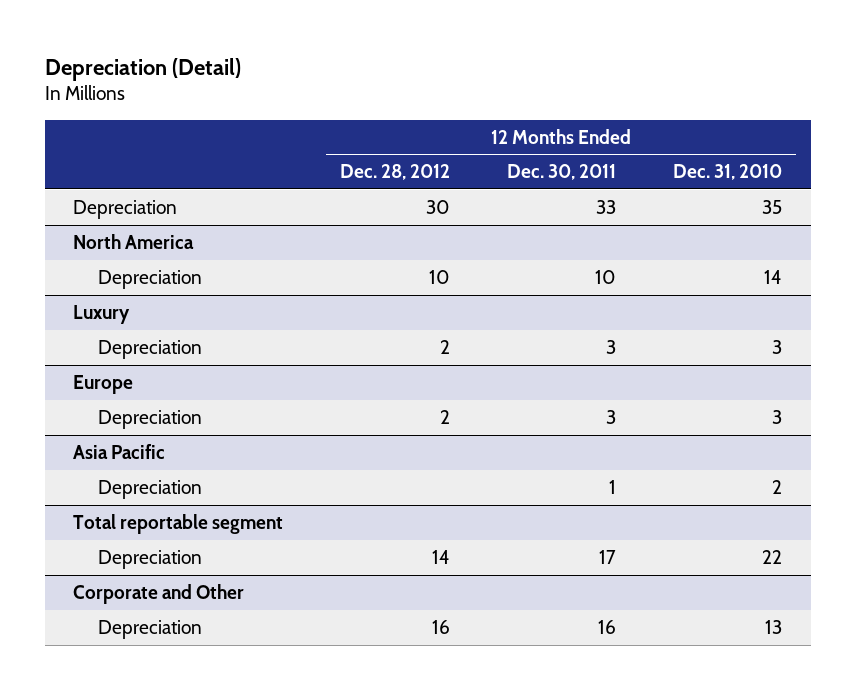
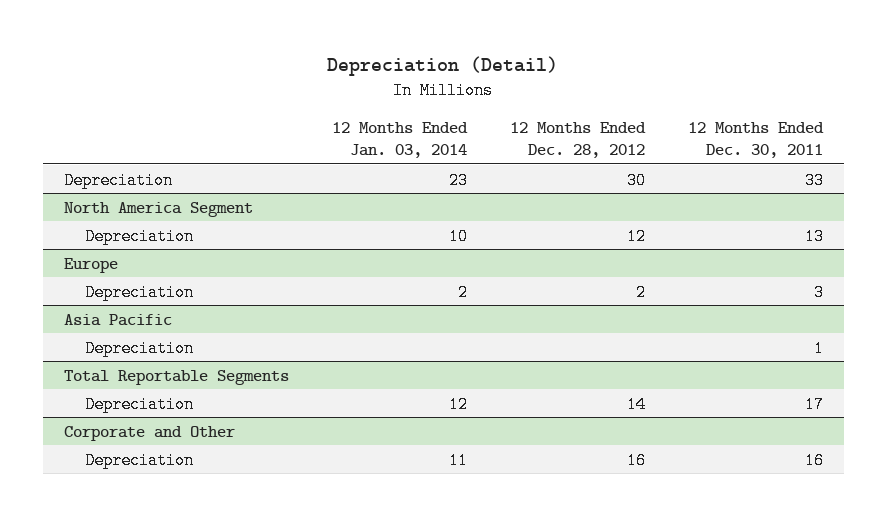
- | 12 Months Ended Dec. 28, 2012 | 12 Months Ended Dec. 30, 2011 | 12 Months Ended Dec. 31, 2010
+ | 12 Months Ended Jan. 03, 2014 | 12 Months Ended Dec. 28, 2012 | 12 Months Ended Dec. 30, 2011
- North America
- Depreciation | 10 | 10 | 14
- Luxury
- Depreciation | 2 | 3 | 3
+ North America Segment
+ Depreciation | 10 | 12 | 13
- Total reportable segment
+ Total Reportable Segments

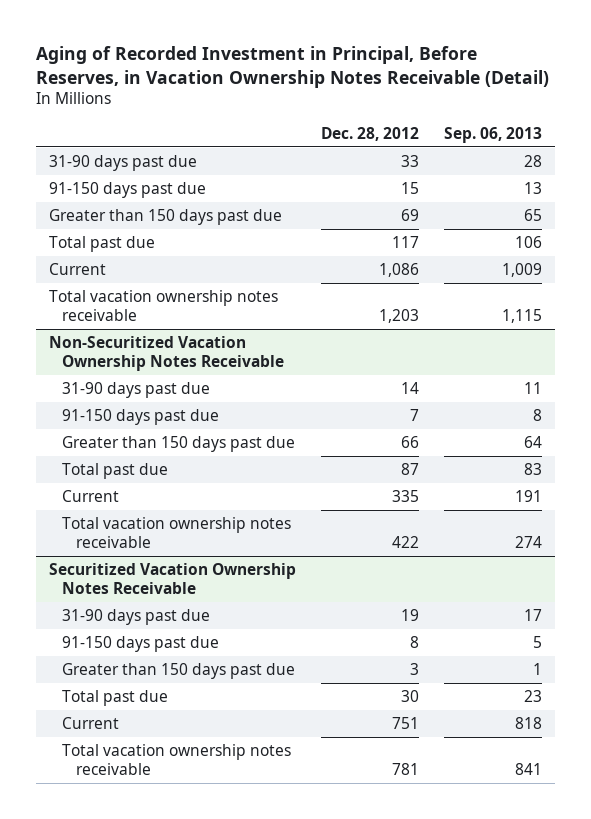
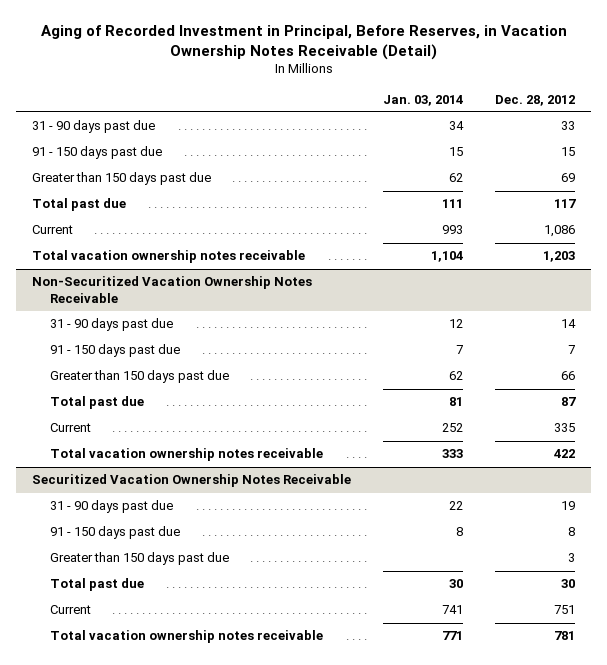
- | Dec. 28, 2012 | Sep. 06, 2013
+ | Jan. 03, 2014 | Dec. 28, 2012
- 31-90 days past due | 33 | 28
- 91-150 days past due | 15 | 13
+ 31 - 90 days past due | 34 | 33
+ 91 - 150 days past due | 15 | 15
@ Non-Securitized Vacation Ownership Notes Receivable
- 31-90 days past due | 14 | 11
- 91-150 days past due | 7 | 8
+ 31 - 90 days past due | 12 | 14
+ 91 - 150 days past due | 7 | 7
@ Securitized Vacation Ownership Notes Receivable
- 31-90 days past due | 19 | 17
- 91-150 days past due | 8 | 5
+ 31 - 90 days past due | 22 | 19
+ 91 - 150 days past due | 8 | 8

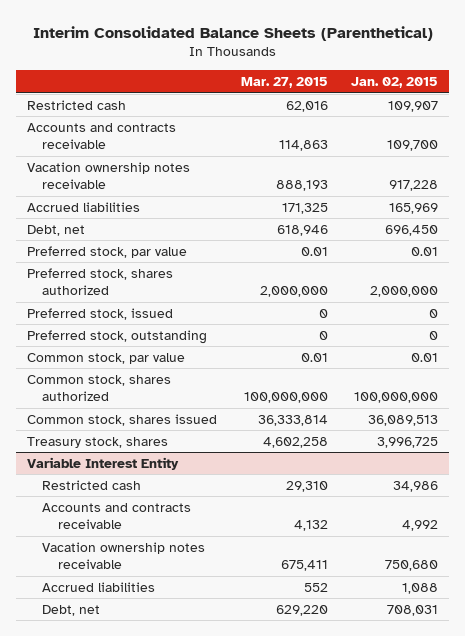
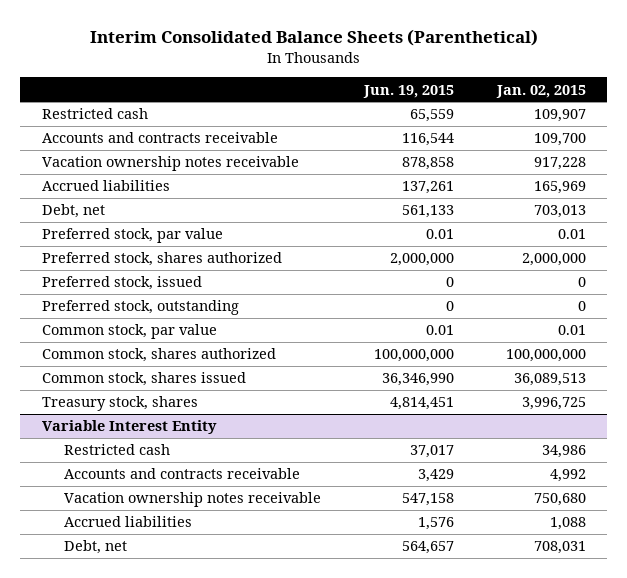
- | Mar. 27, 2015 | Jan. 02, 2015
+ | Jun. 19, 2015 | Jan. 02, 2015
- Debt, net | 618,946 | 696,450
+ Debt, net | 561,133 | 703,013

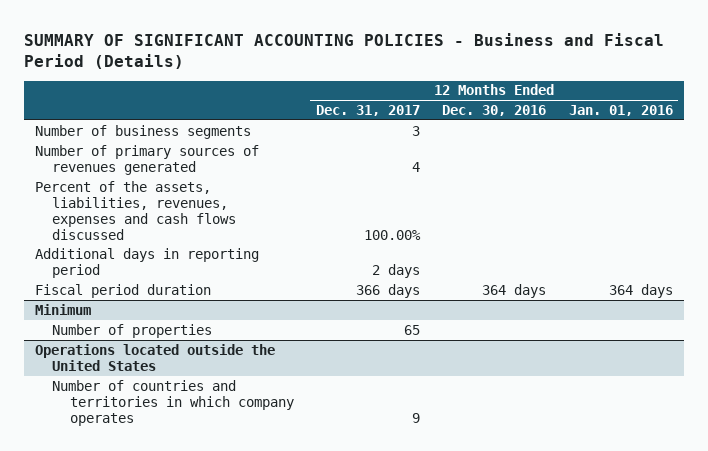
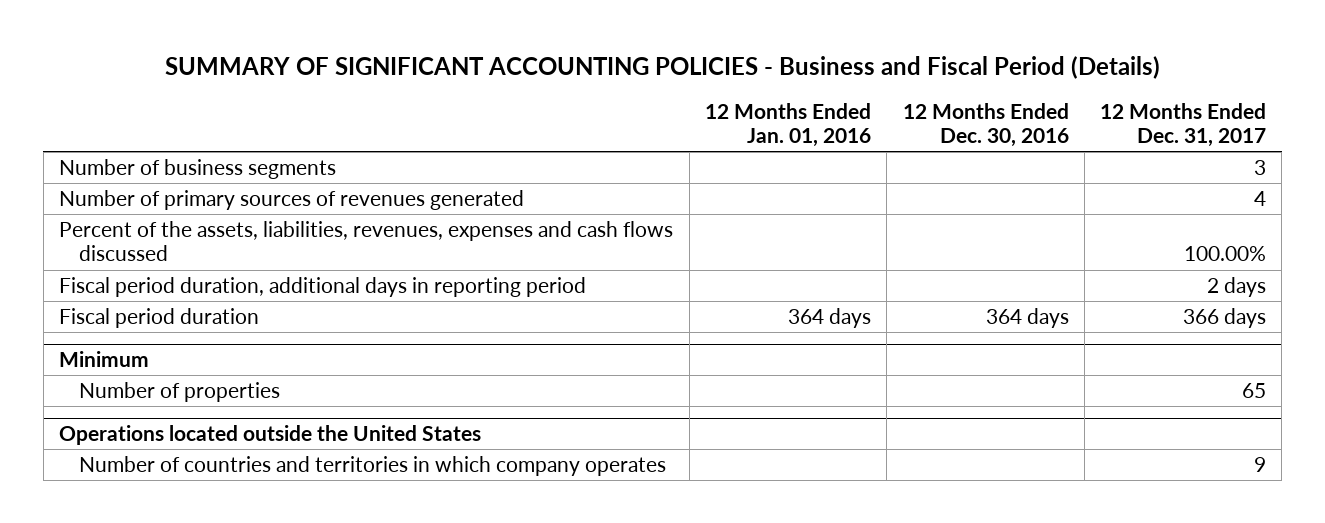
- | 12 Months Ended Dec. 31, 2017 | 12 Months Ended Dec. 30, 2016 | 12 Months Ended Jan. 01, 2016
+ | 12 Months Ended Jan. 01, 2016 | 12 Months Ended Dec. 30, 2016 | 12 Months Ended Dec. 31, 2017
- Additional days in reporting period | 2 days | |
+ Fiscal period duration, additional days in reporting period | | | 2 days

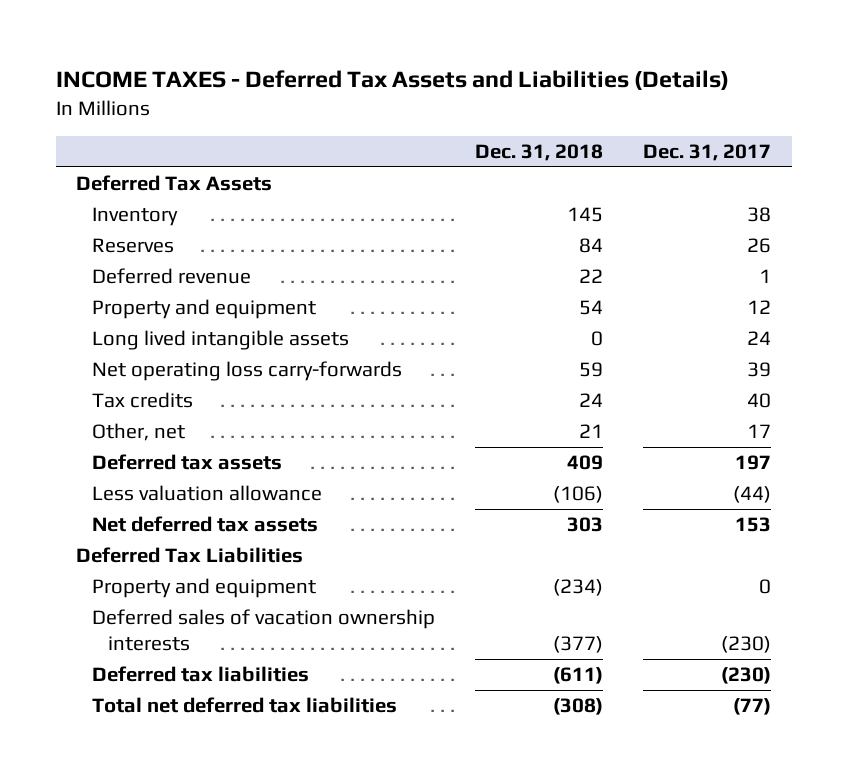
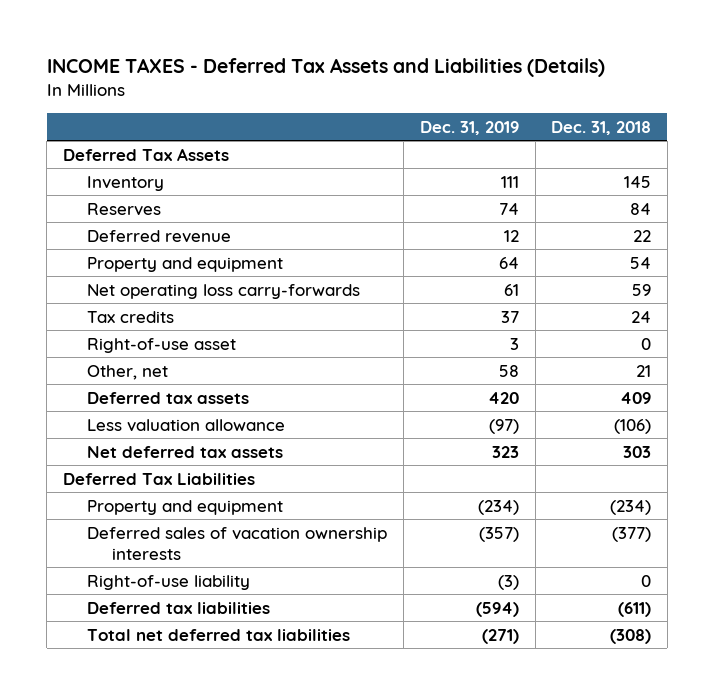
- | Dec. 31, 2018 | Dec. 31, 2017
+ | Dec. 31, 2019 | Dec. 31, 2018
- Long lived intangible assets | 0 | 24
+ Right-of-use asset | 3 | 0
+ Right-of-use liability | (3) | 0

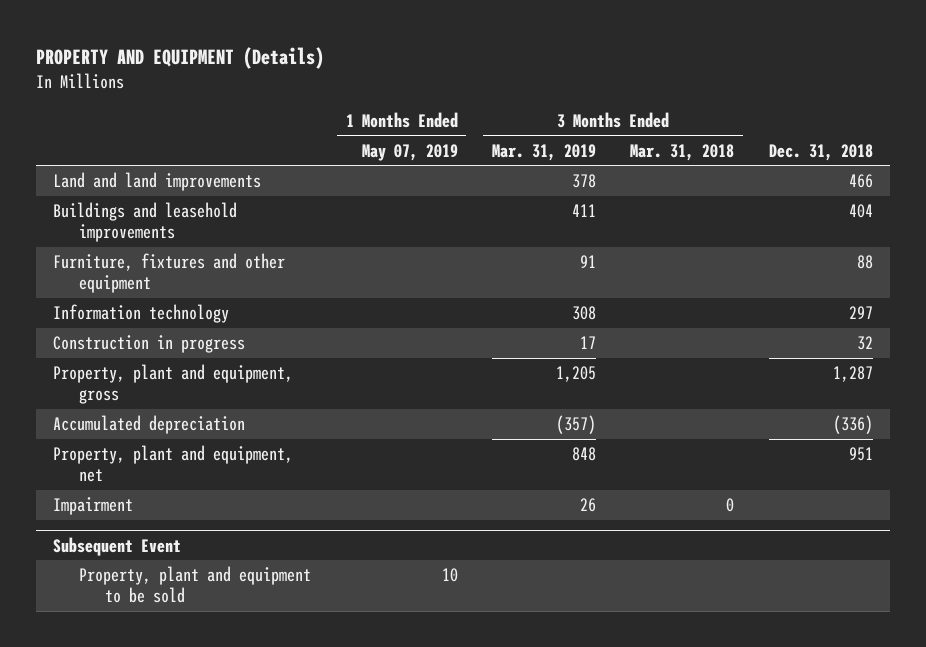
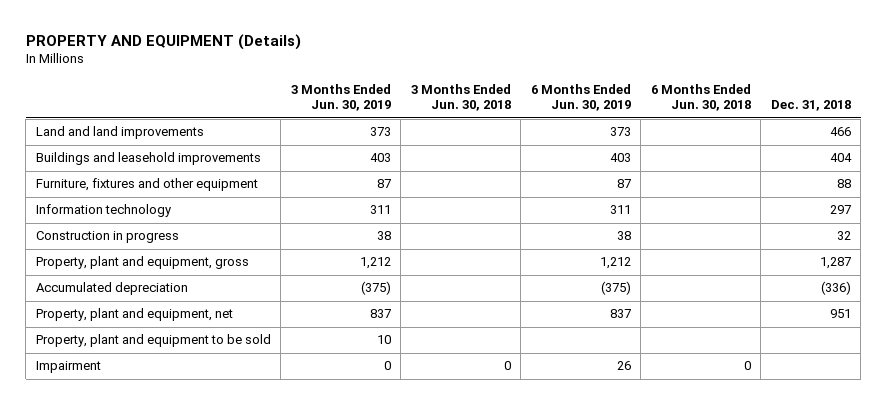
- | 1 Months Ended May 07, 2019 | 3 Months Ended Mar. 31, 2019 | 3 Months Ended Mar. 31, 2018 | Dec. 31, 2018
+ | 3 Months Ended Jun. 30, 2019 | 3 Months Ended Jun. 30, 2018 | 6 Months Ended Jun. 30, 2019 | 6 Months Ended Jun. 30, 2018 | Dec. 31, 2018
- Subsequent Event
moved down: Impairment | 0 | 0 | 26 | 0 |

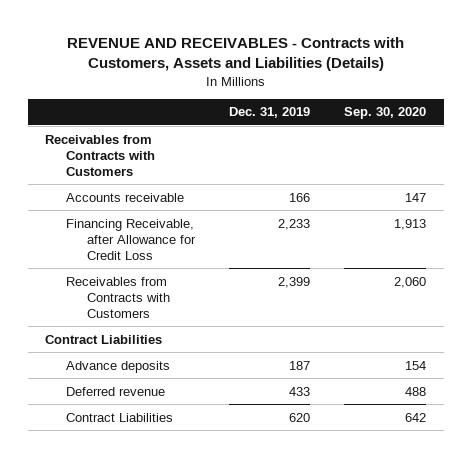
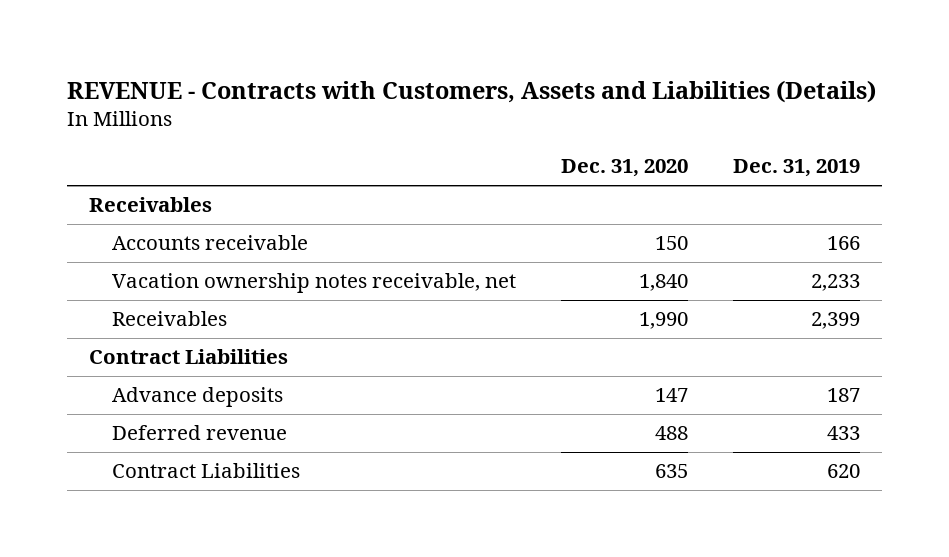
- REVENUE AND RECEIVABLES - Contracts with Customers, Assets and Liabilities (Details)
+ REVENUE - Contracts with Customers, Assets and Liabilities (Details)
- | Dec. 31, 2019 | Sep. 30, 2020
+ | Dec. 31, 2020 | Dec. 31, 2019
- Receivables from Contracts with Customers
+ Receivables
- Financing Receivable, after Allowance for Credit Loss | 2,233 | 1,913
- Receivables from Contracts with Customers | 2,399 | 2,060
+ Vacation ownership notes receivable, net | 1,840 | 2,233
+ Receivables | 1,990 | 2,399

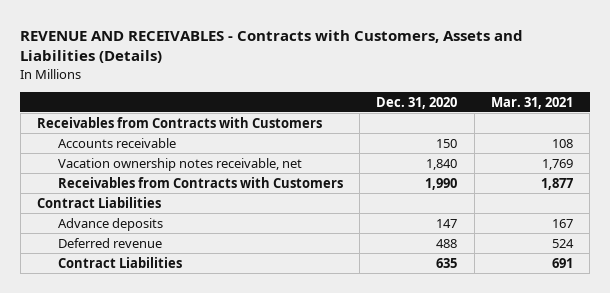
- REVENUE - Contracts with Customers, Assets and Liabilities (Details)
+ REVENUE AND RECEIVABLES - Contracts with Customers, Assets and Liabilities (Details)
- | Dec. 31, 2020 | Dec. 31, 2019
+ | Dec. 31, 2020 | Mar. 31, 2021
- Receivables
+ Receivables from Contracts with Customers
- Receivables | 1,990 | 2,399
+ Receivables from Contracts with Customers | 1,990 | 1,877

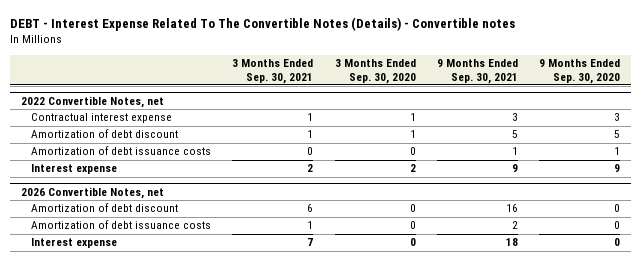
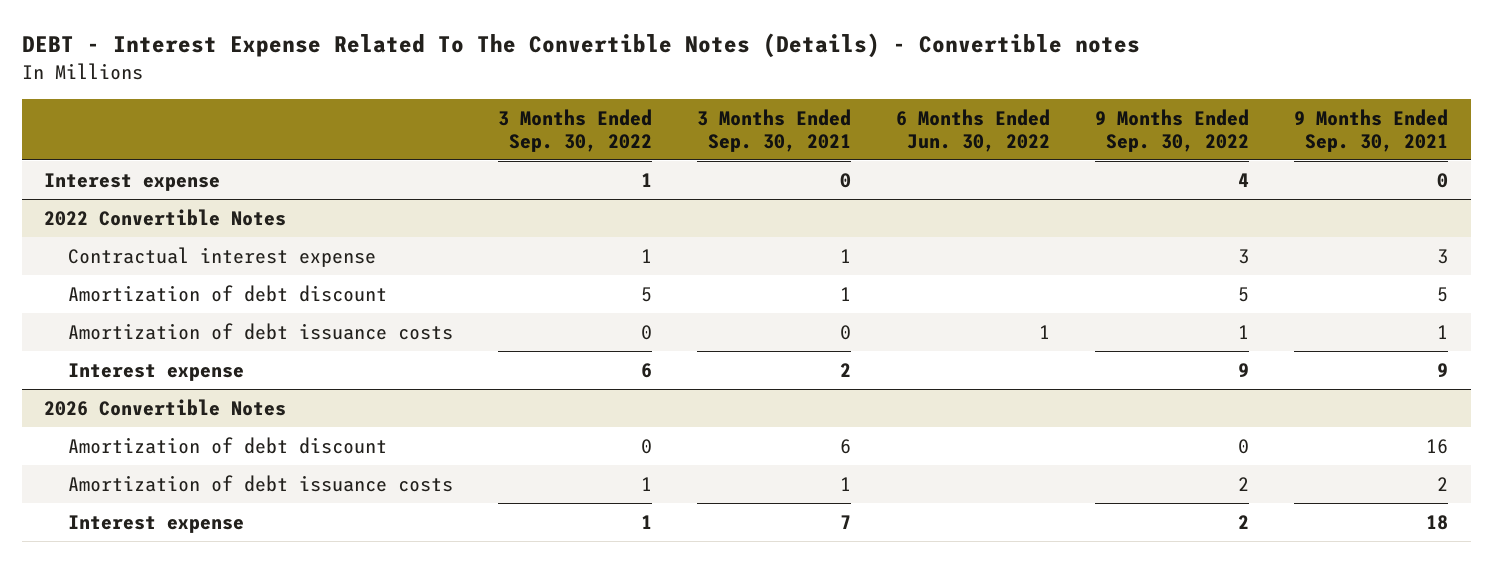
- | 3 Months Ended Sep. 30, 2021 | 3 Months Ended Sep. 30, 2020 | 9 Months Ended Sep. 30, 2021 | 9 Months Ended Sep. 30, 2020
+ | 3 Months Ended Sep. 30, 2022 | 3 Months Ended Sep. 30, 2021 | 6 Months Ended Jun. 30, 2022 | 9 Months Ended Sep. 30, 2022 | 9 Months Ended Sep. 30, 2021
- 2022 Convertible Notes, net
+ Interest expense | 1 | 0 | | 4 | 0
+ 2022 Convertible Notes
- 2026 Convertible Notes, net
+ 2026 Convertible Notes

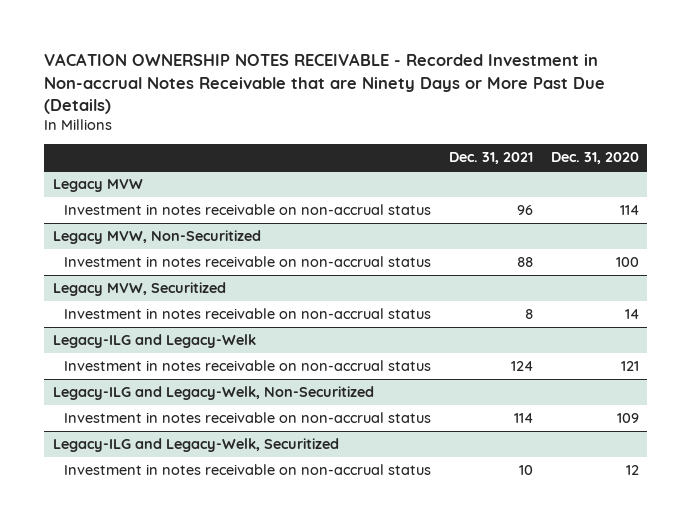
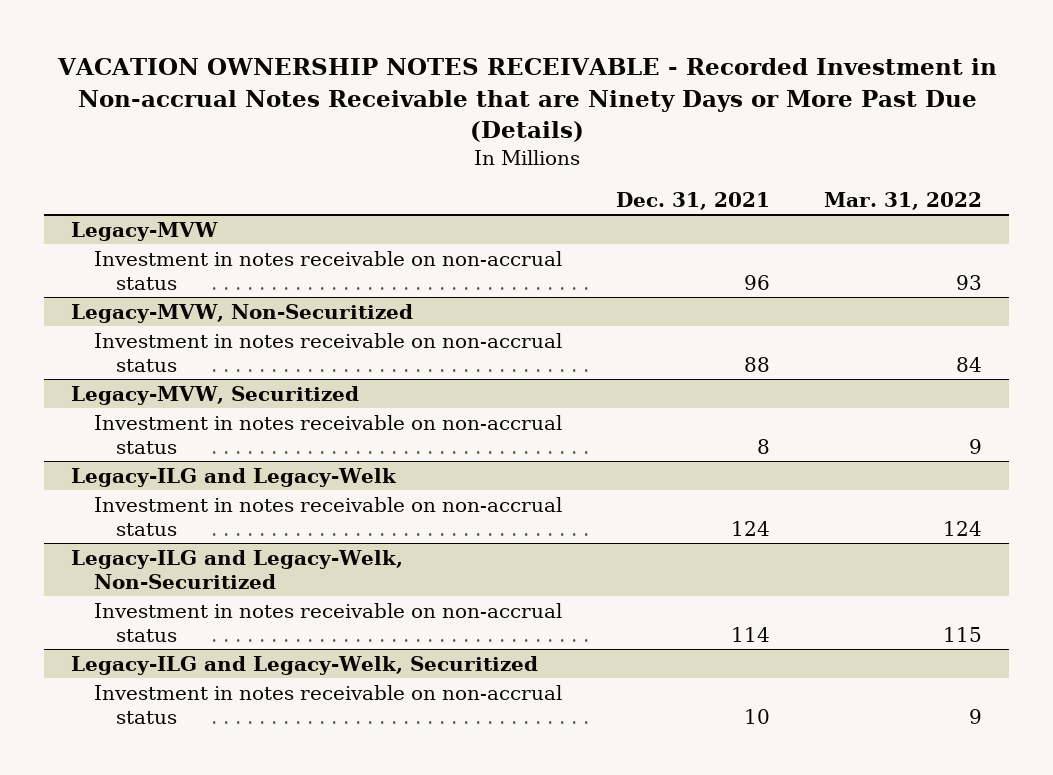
- | Dec. 31, 2021 | Dec. 31, 2020
+ | Dec. 31, 2021 | Mar. 31, 2022
- Legacy MVW
+ Legacy-MVW
- Legacy MVW, Non-Securitized
+ Legacy-MVW, Non-Securitized
- Legacy MVW, Securitized
+ Legacy-MVW, Securitized

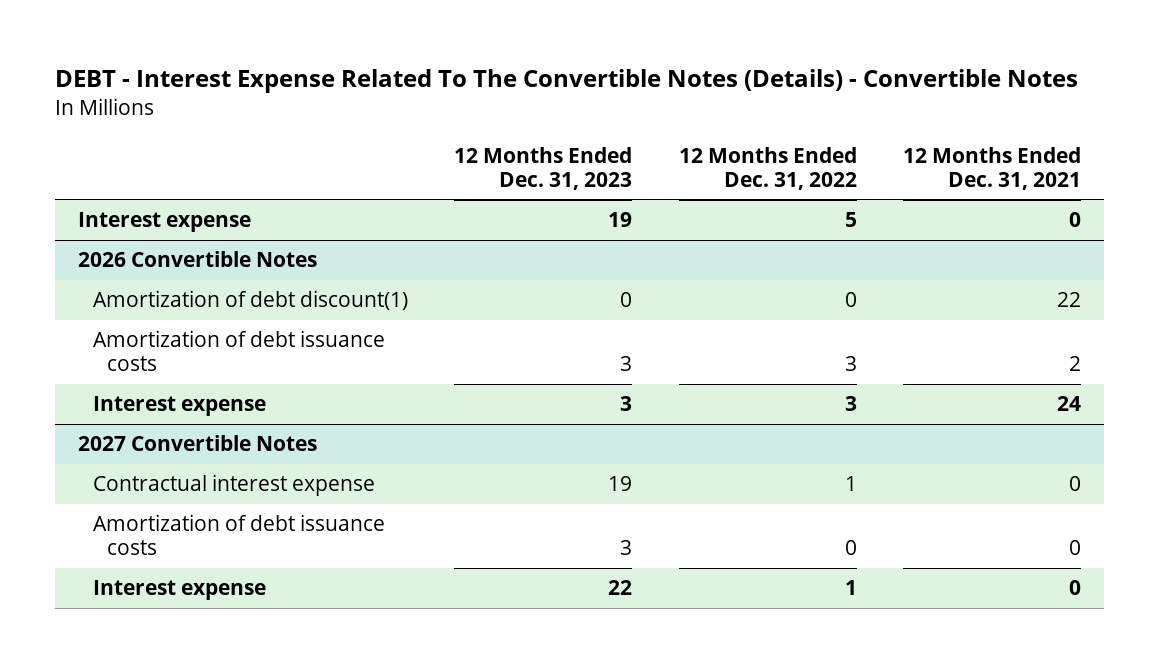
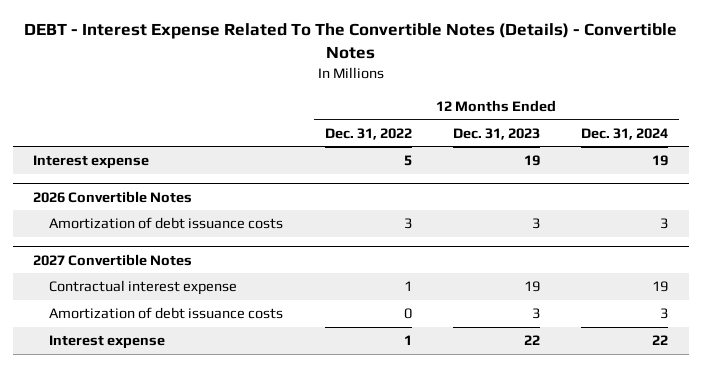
- | 12 Months Ended Dec. 31, 2023 | 12 Months Ended Dec. 31, 2022 | 12 Months Ended Dec. 31, 2021
+ | 12 Months Ended Dec. 31, 2022 | 12 Months Ended Dec. 31, 2023 | 12 Months Ended Dec. 31, 2024
@ 2026 Convertible Notes
- Amortization of debt discount(1) | 0 | 0 | 22
- Interest expense | 3 | 3 | 24

